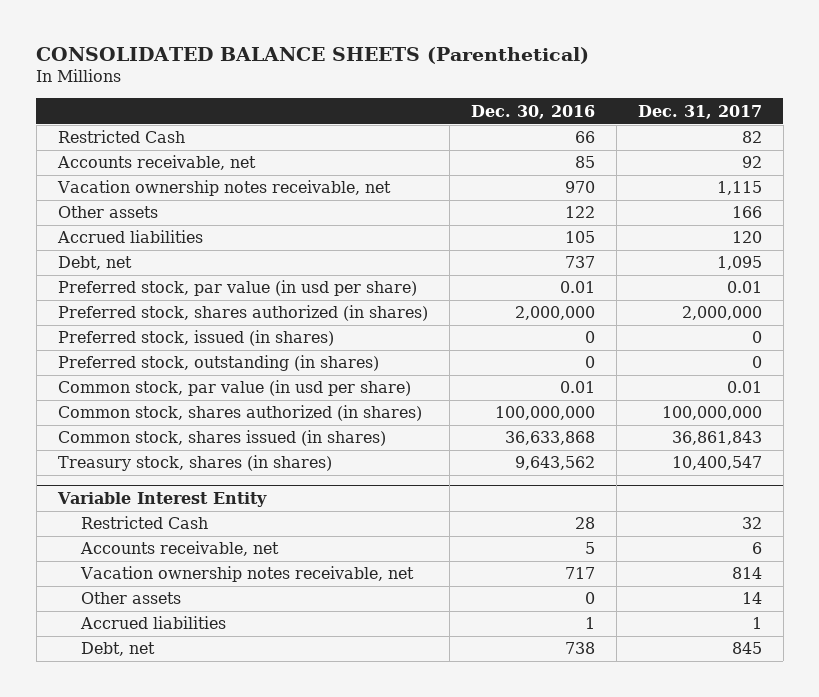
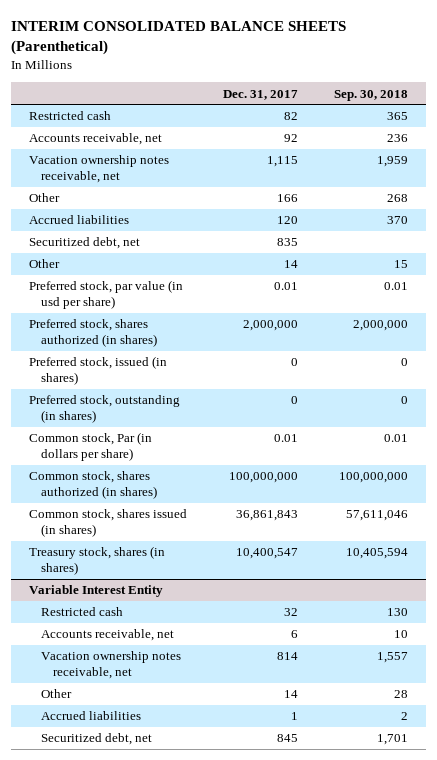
- CONSOLIDATED BALANCE SHEETS (Parenthetical)
+ INTERIM CONSOLIDATED BALANCE SHEETS (Parenthetical)
- | Dec. 30, 2016 | Dec. 31, 2017
+ | Dec. 31, 2017 | Sep. 30, 2018
- Restricted Cash | 66 | 82
+ Restricted cash | 82 | 365
- Other assets | 122 | 166
+ Other | 166 | 268
- Debt, net | 737 | 1,095
+ Securitized debt, net | 835 |
+ Other | 14 | 15
- Common stock, par value (in usd per share) | 0.01 | 0.01
+ Common stock, Par (in dollars per share) | 0.01 | 0.01
@ Variable Interest Entity
- Restricted Cash | 28 | 32
+ Restricted cash | 32 | 130
- Other assets | 0 | 14
+ Other | 14 | 28
- Debt, net | 738 | 845
+ Securitized debt, net | 845 | 1,701

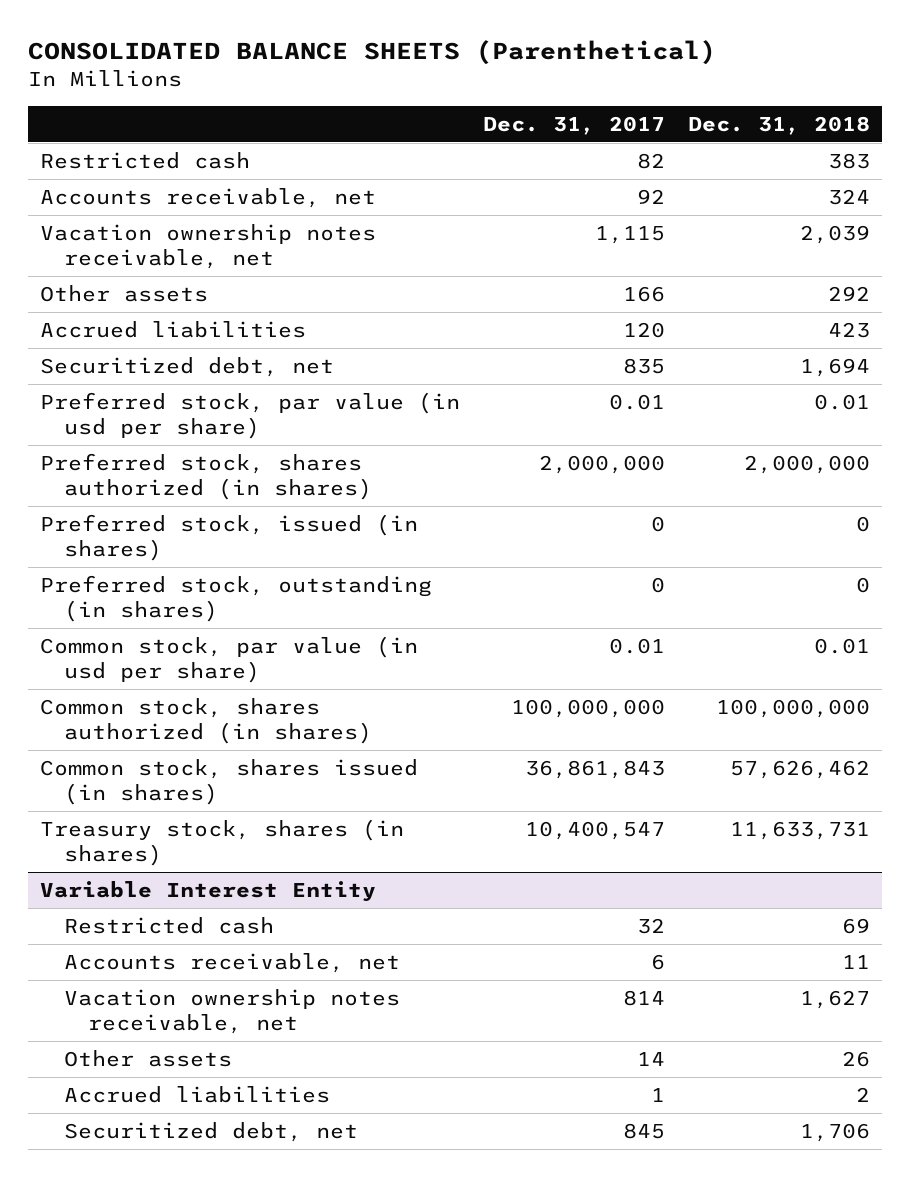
- INTERIM CONSOLIDATED BALANCE SHEETS (Parenthetical)
+ CONSOLIDATED BALANCE SHEETS (Parenthetical)
- | Dec. 31, 2017 | Sep. 30, 2018
+ | Dec. 31, 2017 | Dec. 31, 2018
- Other | 166 | 268
+ Other assets | 166 | 292
- Other | 14 | 15
- Common stock, Par (in dollars per share) | 0.01 | 0.01
+ Common stock, par value (in usd per share) | 0.01 | 0.01
@ Variable Interest Entity
- Other | 14 | 28
+ Other assets | 14 | 26

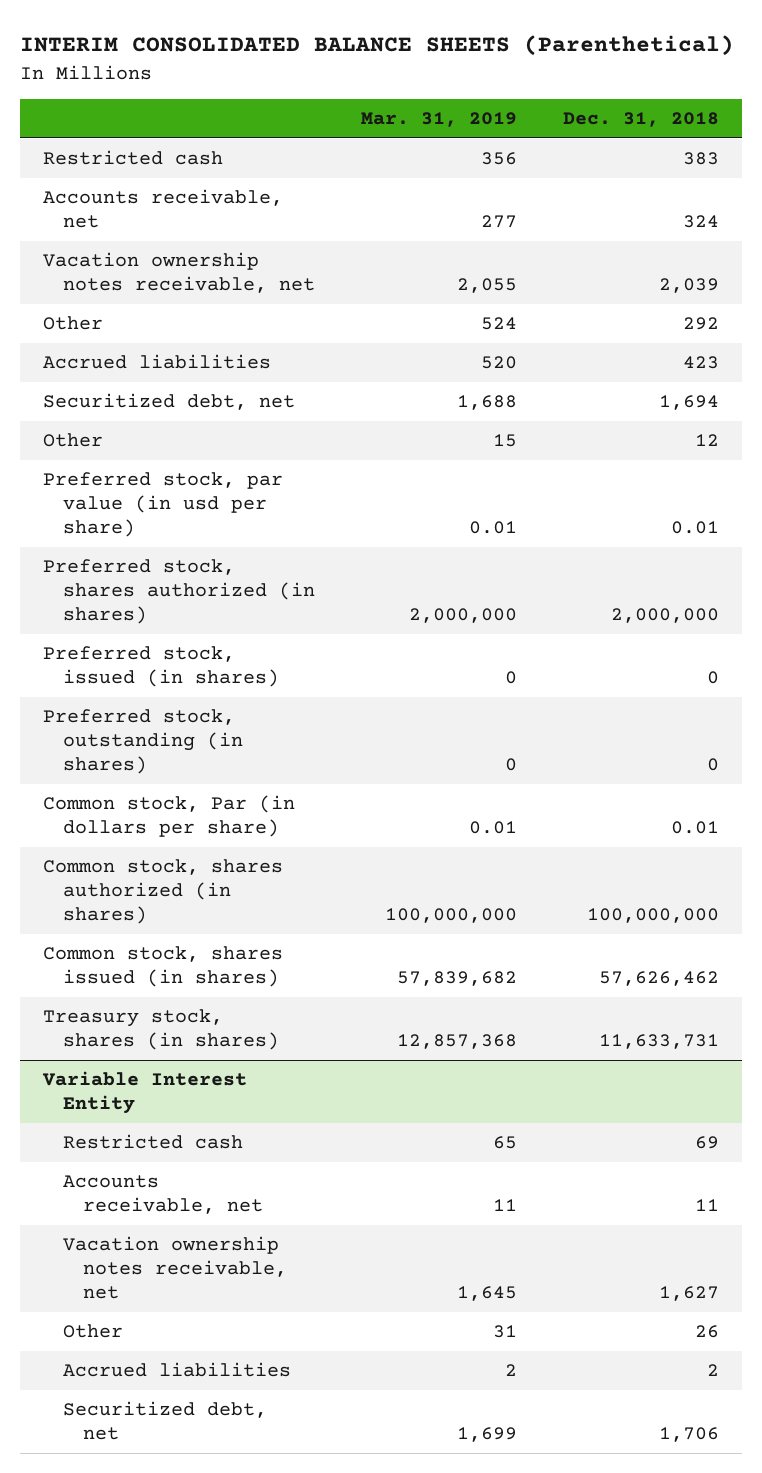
- CONSOLIDATED BALANCE SHEETS (Parenthetical)
+ INTERIM CONSOLIDATED BALANCE SHEETS (Parenthetical)
- | Dec. 31, 2017 | Dec. 31, 2018
+ | Mar. 31, 2019 | Dec. 31, 2018
- Other assets | 166 | 292
+ Other | 524 | 292
+ Other | 15 | 12
- Common stock, par value (in usd per share) | 0.01 | 0.01
+ Common stock, Par (in dollars per share) | 0.01 | 0.01
@ Variable Interest Entity
- Other assets | 14 | 26
+ Other | 31 | 26

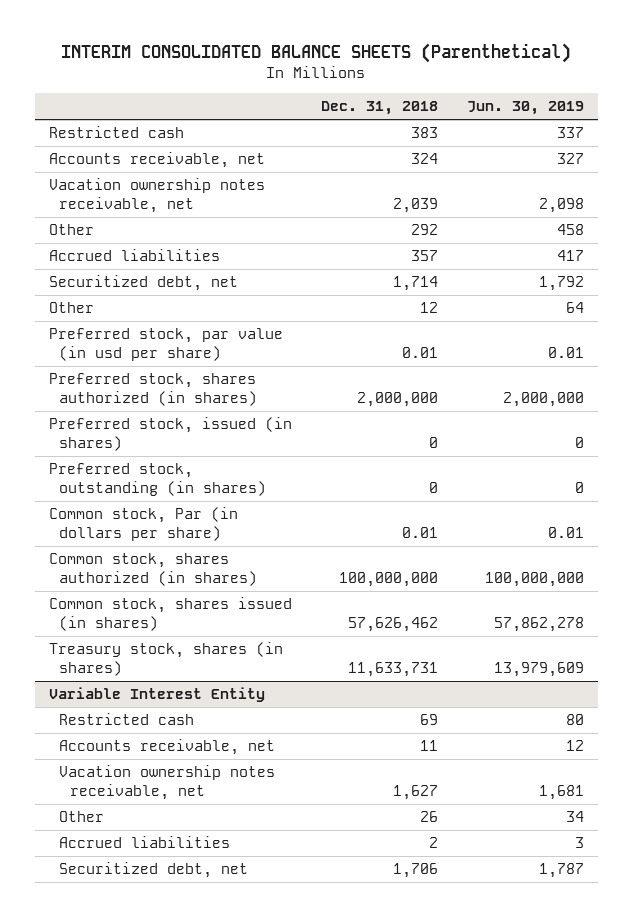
- | Mar. 31, 2019 | Dec. 31, 2018
+ | Dec. 31, 2018 | Jun. 30, 2019
- Accrued liabilities | 520 | 423
- Securitized debt, net | 1,688 | 1,694
+ Accrued liabilities | 357 | 417
+ Securitized debt, net | 1,714 | 1,792

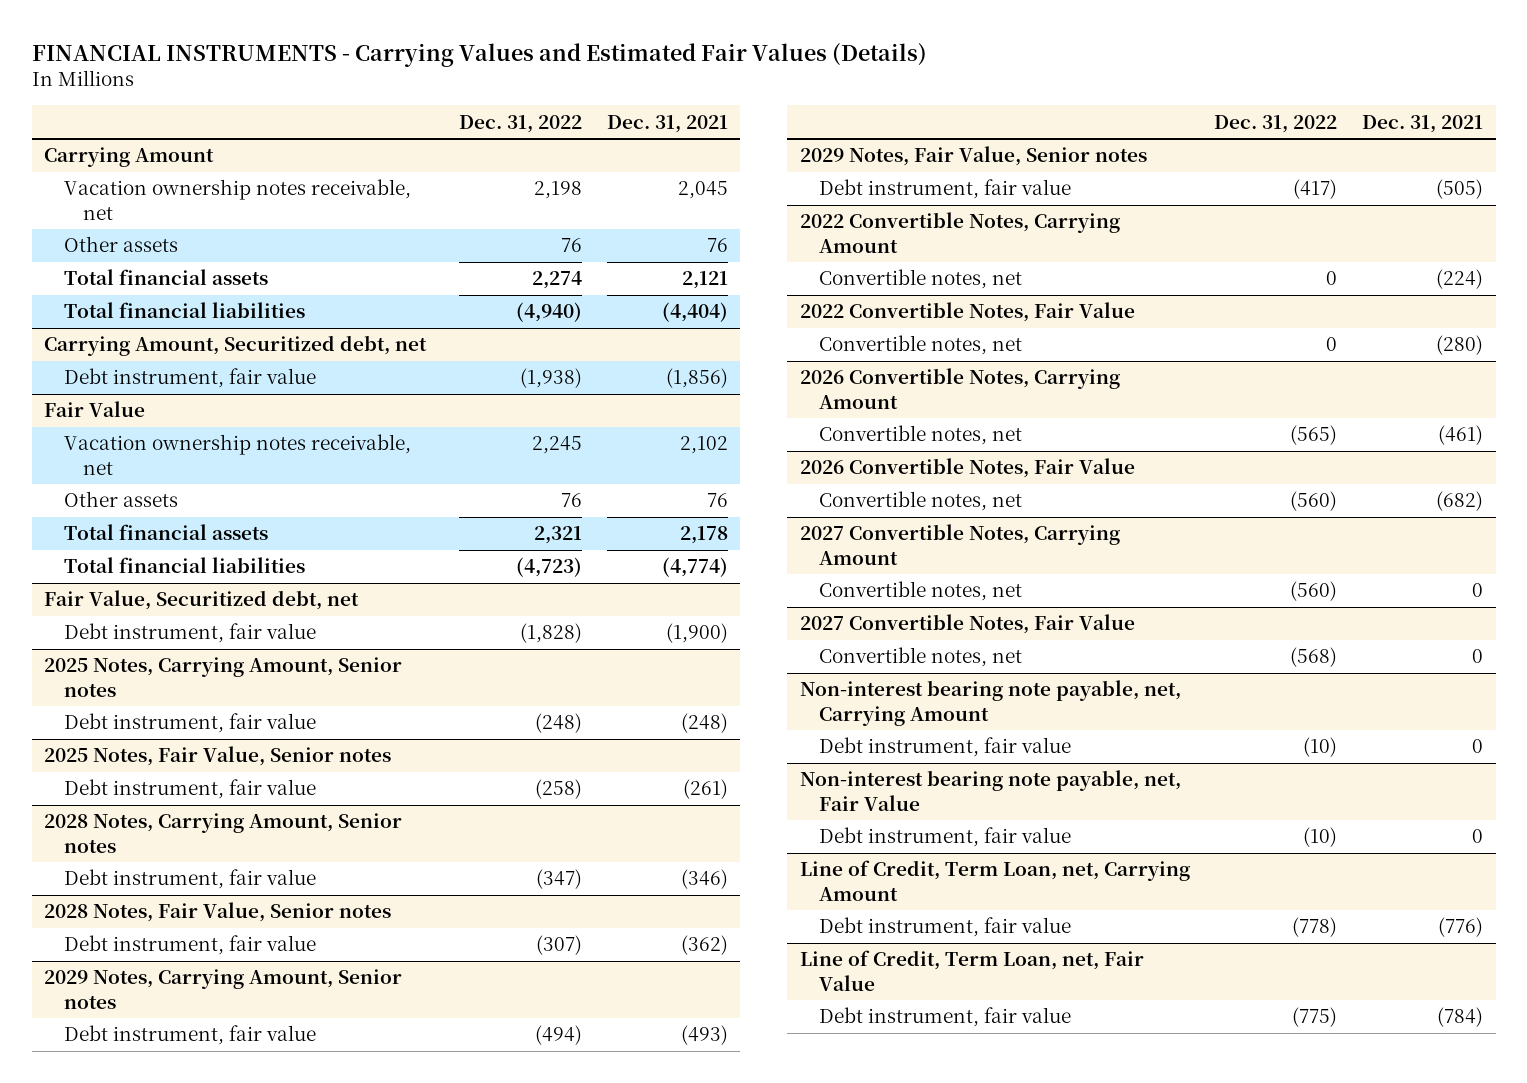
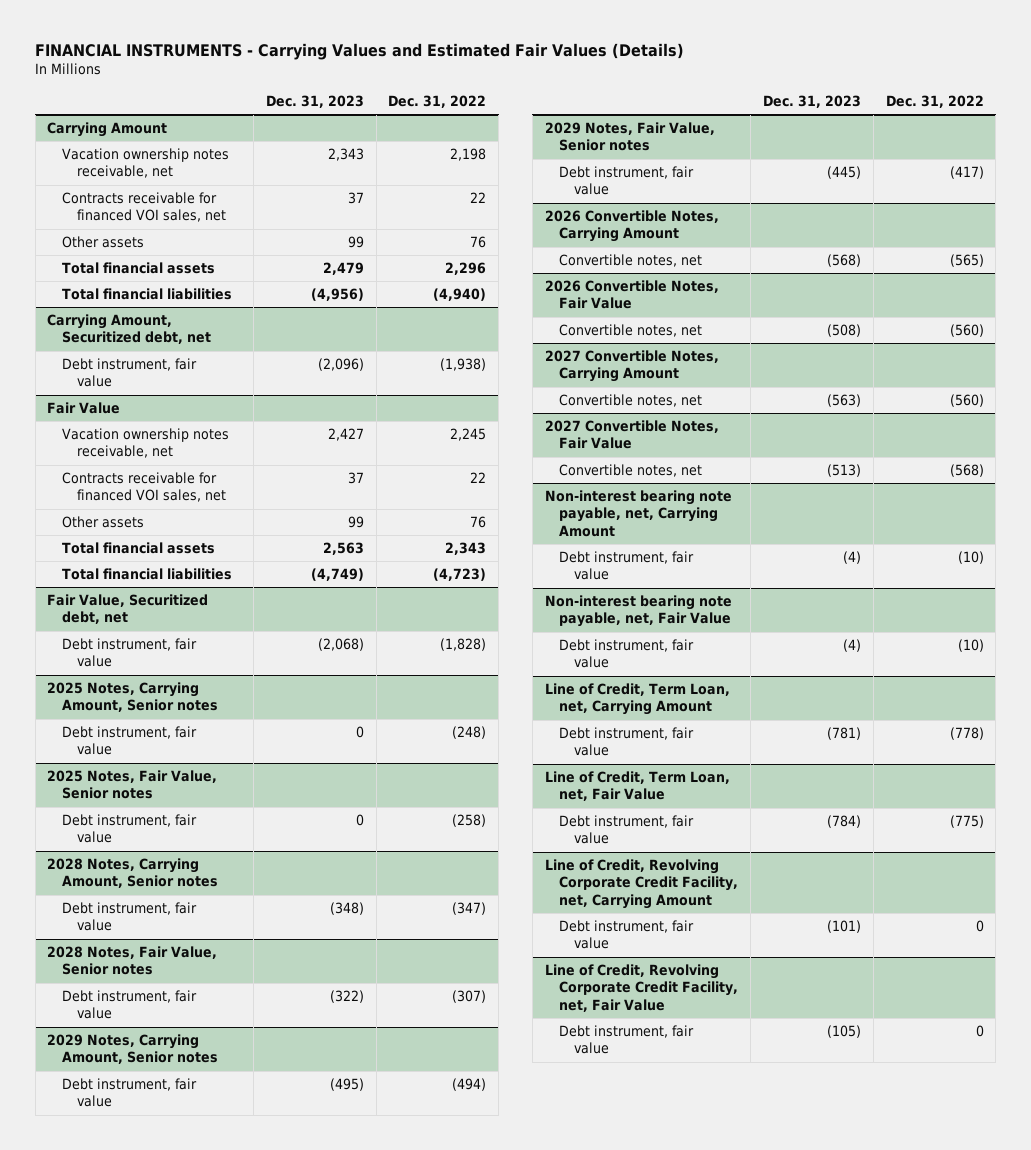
- | Dec. 31, 2022 | Dec. 31, 2021
+ | Dec. 31, 2023 | Dec. 31, 2022
@ Carrying Amount
+ Contracts receivable for financed VOI sales, net | 37 | 22
- Total financial assets | 2,274 | 2,121
+ Total financial assets | 2,479 | 2,296
@ Fair Value
+ Contracts receivable for financed VOI sales, net | 37 | 22
- Total financial assets | 2,321 | 2,178
+ Total financial assets | 2,563 | 2,343
- 2022 Convertible Notes, Carrying Amount
- Convertible notes, net | 0 | (224)
- 2022 Convertible Notes, Fair Value
- Convertible notes, net | 0 | (280)
+ Line of Credit, Revolving Corporate Credit Facility, net, Carrying Amount
+ Debt instrument, fair value | (101) | 0
+ Line of Credit, Revolving Corporate Credit Facility, net, Fair Value
+ Debt instrument, fair value | (105) | 0

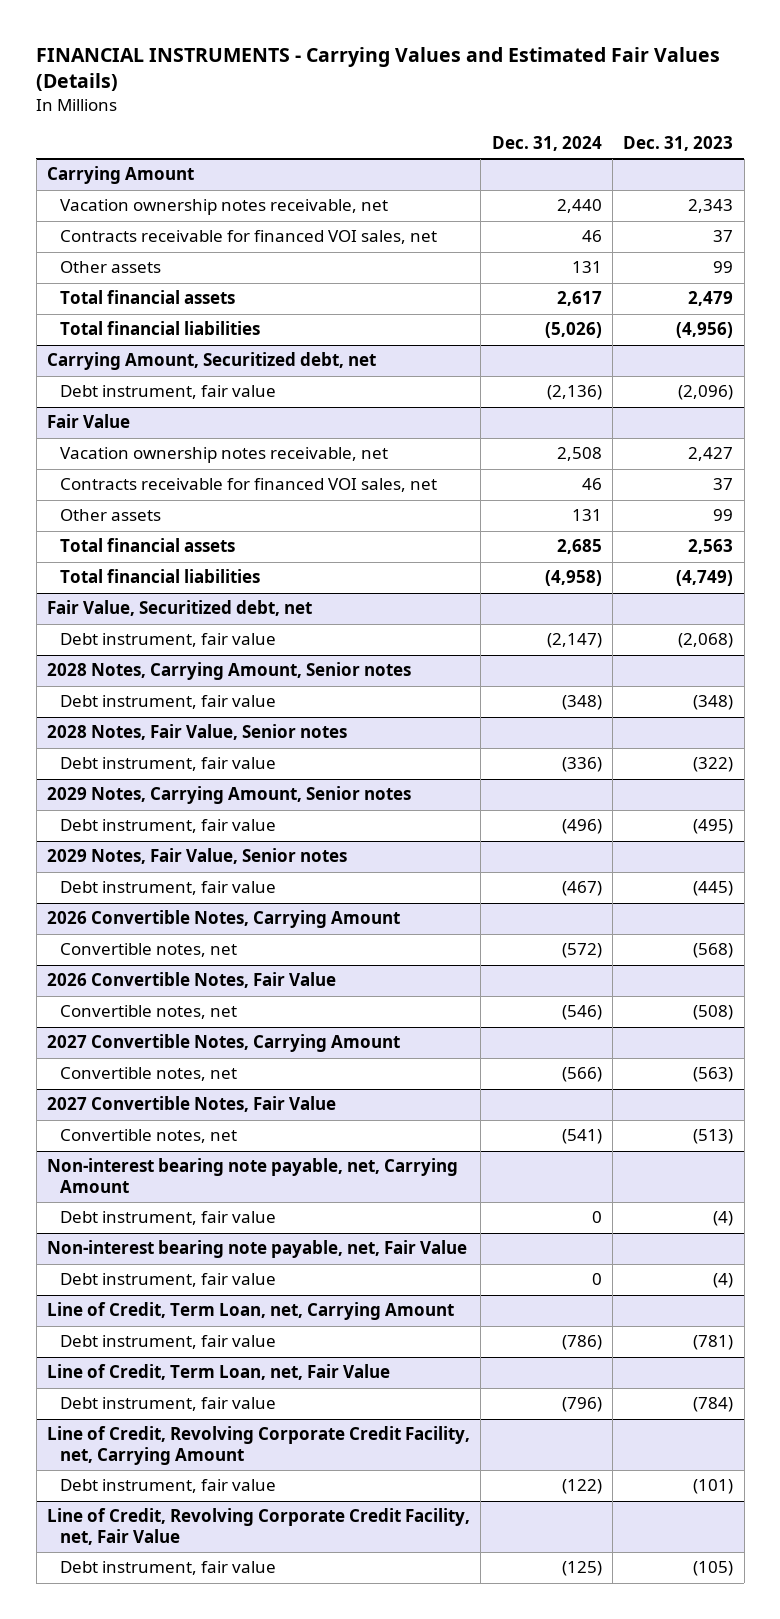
- | Dec. 31, 2023 | Dec. 31, 2022
+ | Dec. 31, 2024 | Dec. 31, 2023
- 2025 Notes, Carrying Amount, Senior notes
- Debt instrument, fair value | 0 | (248)
- 2025 Notes, Fair Value, Senior notes
- Debt instrument, fair value | 0 | (258)

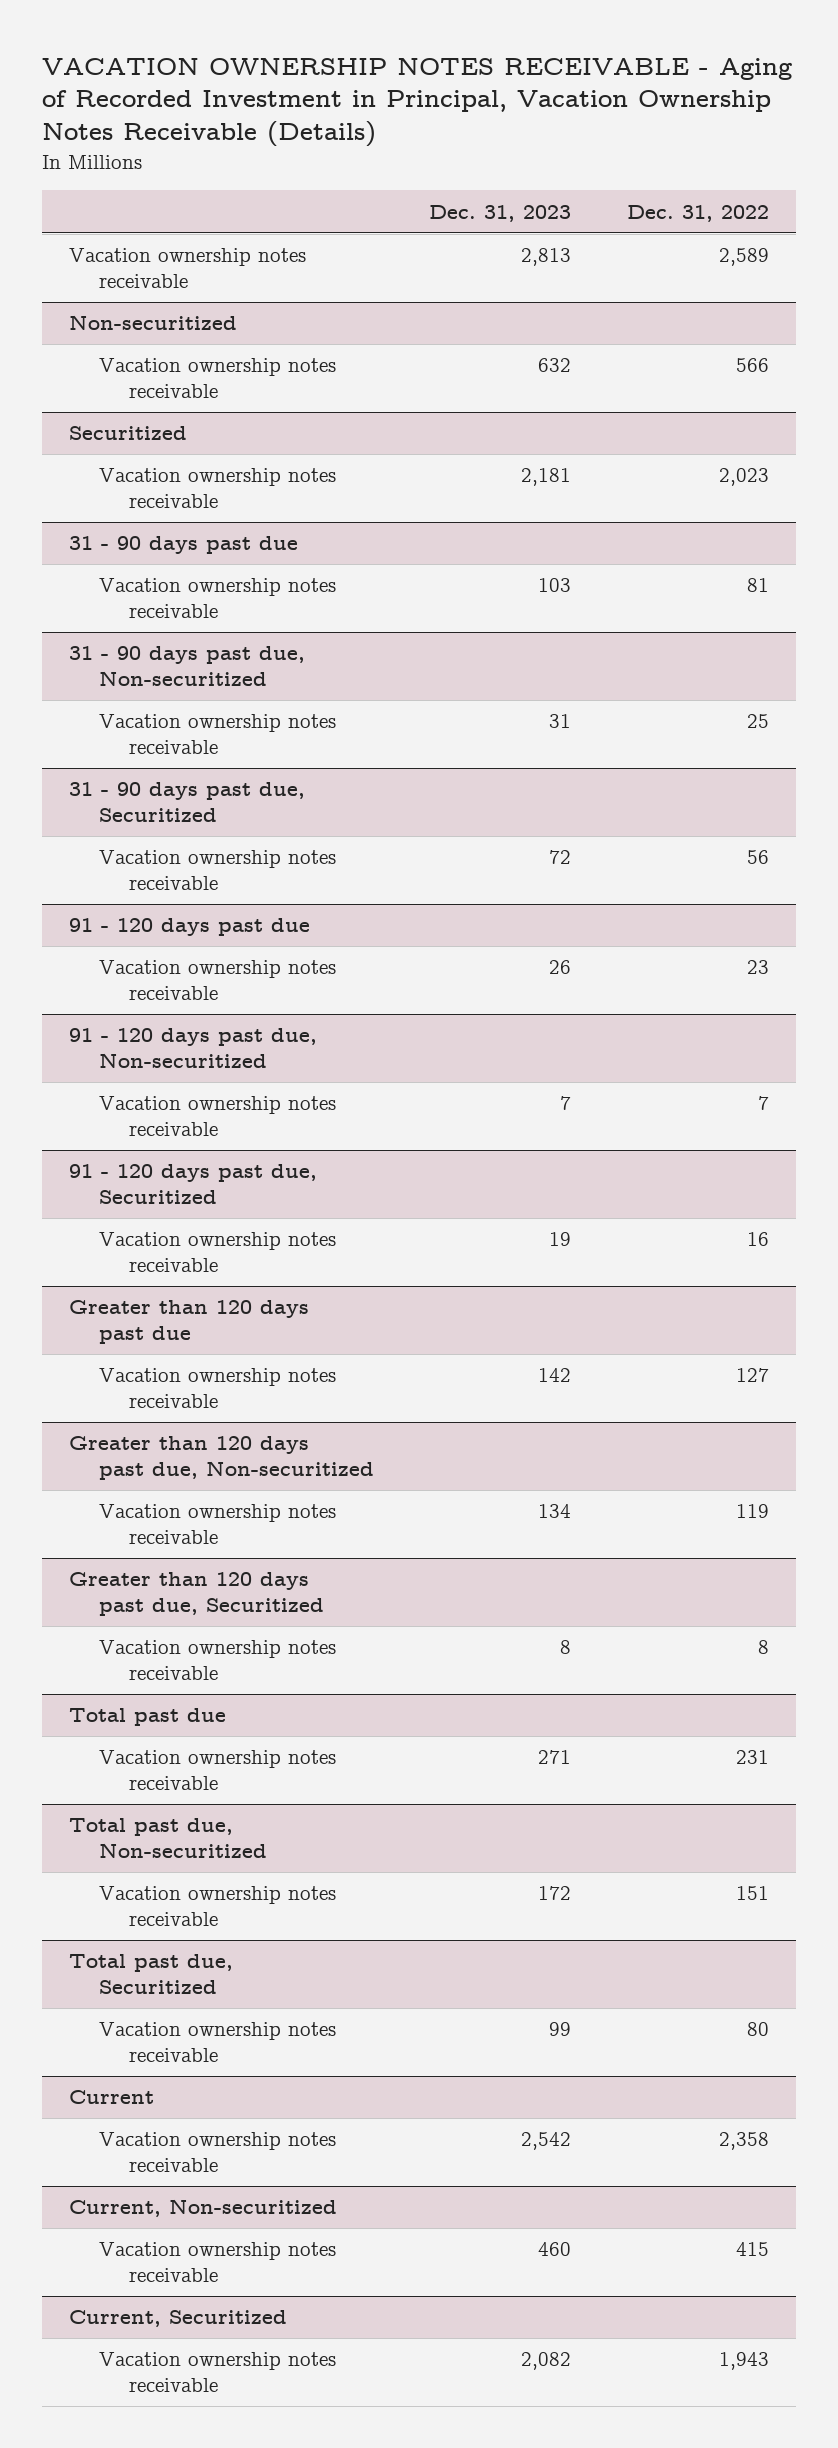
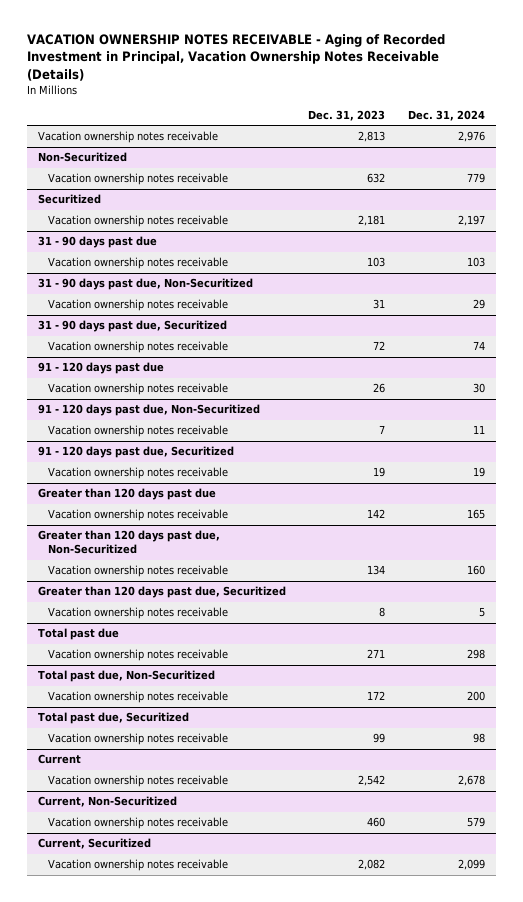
- | Dec. 31, 2023 | Dec. 31, 2022
+ | Dec. 31, 2023 | Dec. 31, 2024
- Non-securitized
+ Non-Securitized
- 31 - 90 days past due, Non-securitized
+ 31 - 90 days past due, Non-Securitized
- 91 - 120 days past due, Non-securitized
+ 91 - 120 days past due, Non-Securitized
- Greater than 120 days past due, Non-securitized
+ Greater than 120 days past due, Non-Securitized
- Total past due, Non-securitized
+ Total past due, Non-Securitized
- Current, Non-securitized
+ Current, Non-Securitized

